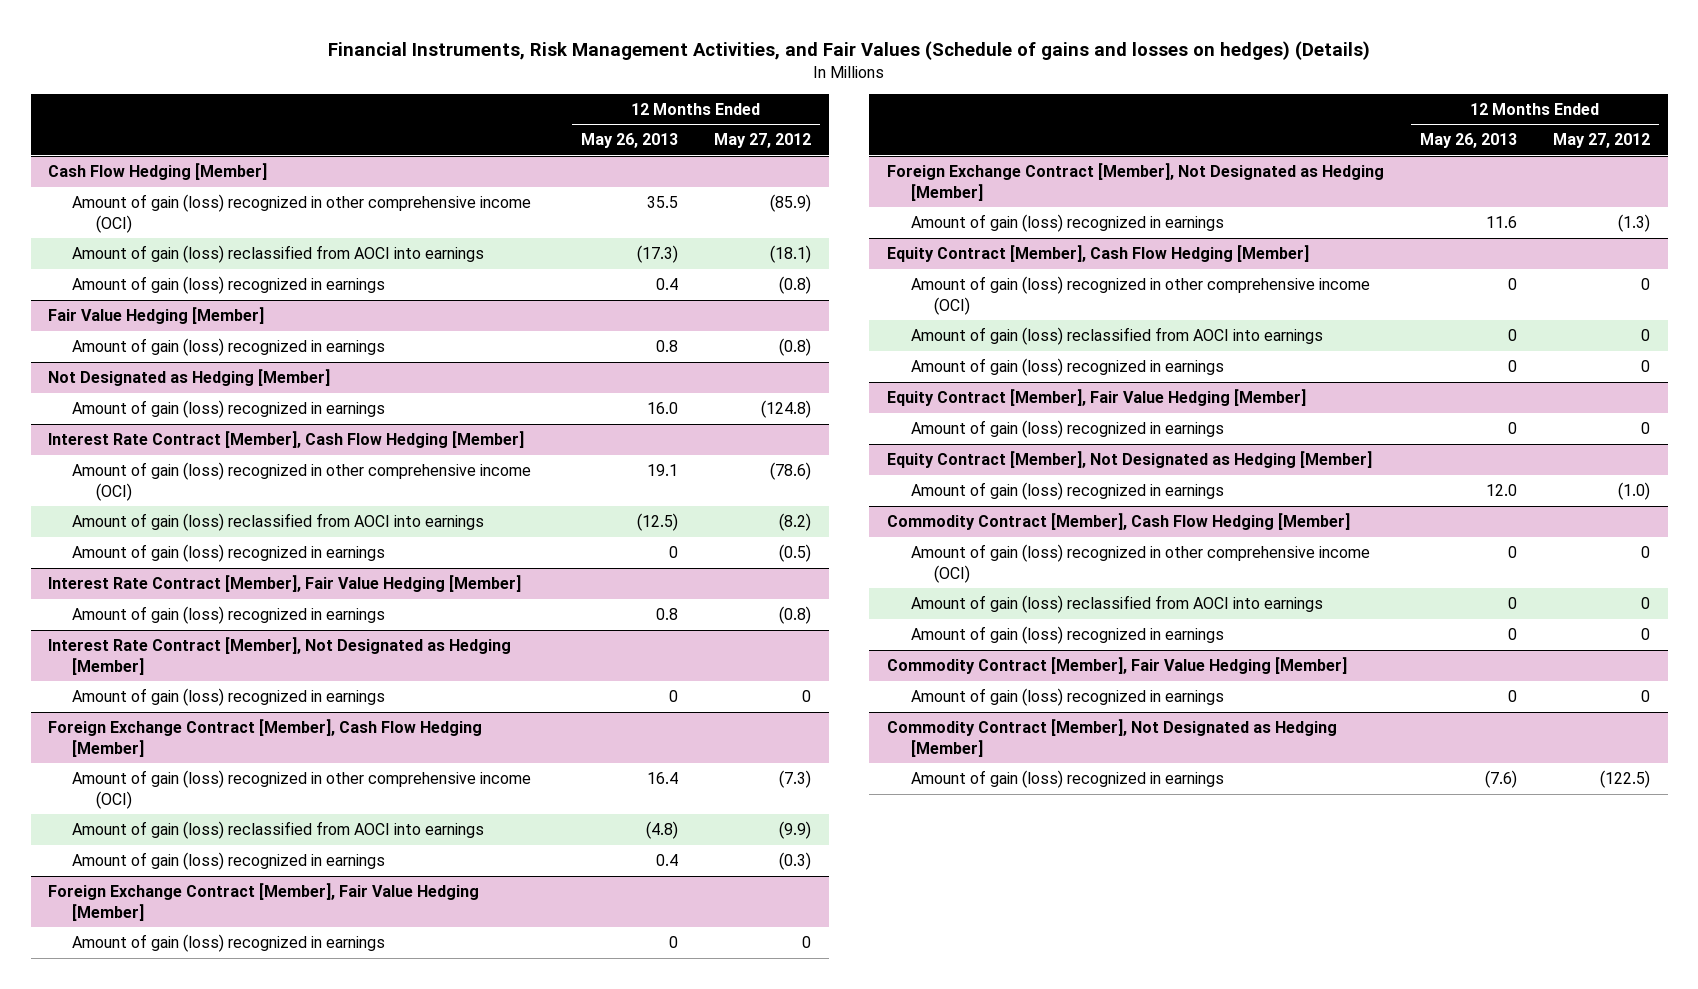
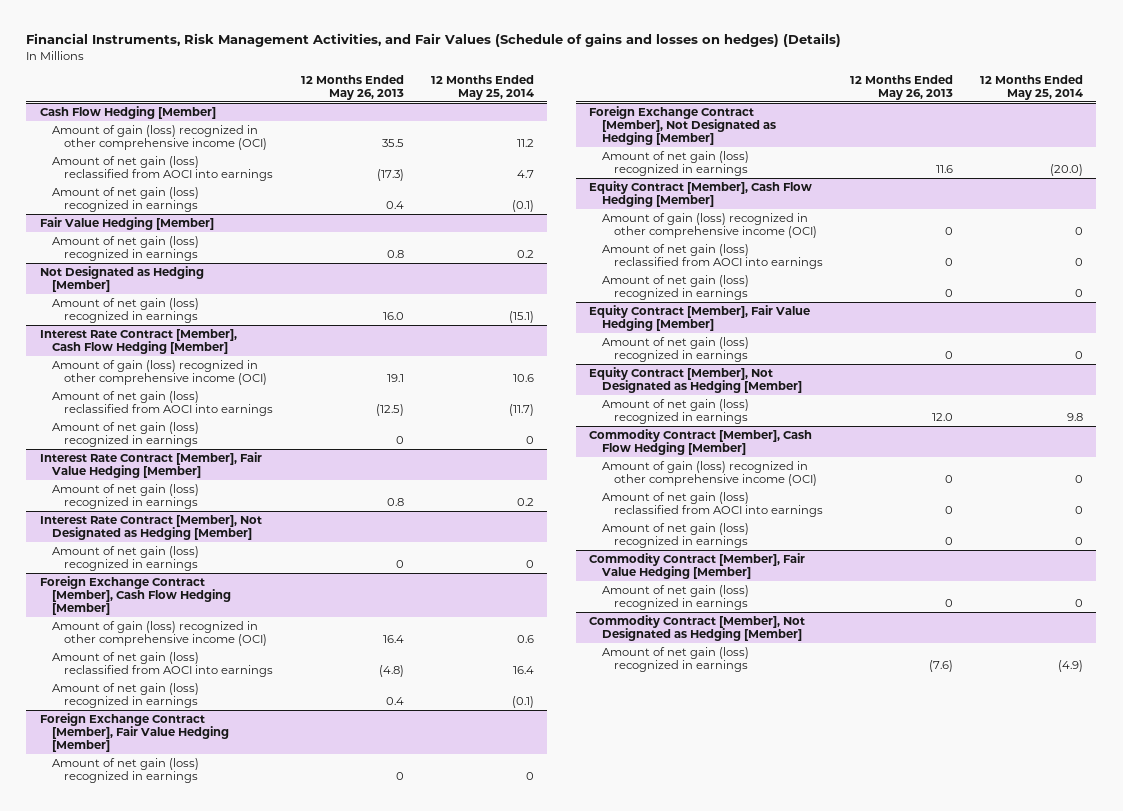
- | 12 Months Ended May 26, 2013 | 12 Months Ended May 27, 2012
+ | 12 Months Ended May 26, 2013 | 12 Months Ended May 25, 2014
@ Cash Flow Hedging [Member]
- Amount of gain (loss) reclassified from AOCI into earnings | (17.3) | (18.1)
- Amount of gain (loss) recognized in earnings | 0.4 | (0.8)
+ Amount of net gain (loss) reclassified from AOCI into earnings | (17.3) | 4.7
+ Amount of net gain (loss) recognized in earnings | 0.4 | (0.1)
@ Fair Value Hedging [Member]
- Amount of gain (loss) recognized in earnings | 0.8 | (0.8)
+ Amount of net gain (loss) recognized in earnings | 0.8 | 0.2
@ Not Designated as Hedging [Member]
- Amount of gain (loss) recognized in earnings | 16.0 | (124.8)
+ Amount of net gain (loss) recognized in earnings | 16.0 | (15.1)
@ Interest Rate Contract [Member], Cash Flow Hedging [Member]
- Amount of gain (loss) reclassified from AOCI into earnings | (12.5) | (8.2)
- Amount of gain (loss) recognized in earnings | 0 | (0.5)
+ Amount of net gain (loss) reclassified from AOCI into earnings | (12.5) | (11.7)
+ Amount of net gain (loss) recognized in earnings | 0 | 0
@ Interest Rate Contract [Member], Fair Value Hedging [Member]
- Amount of gain (loss) recognized in earnings | 0.8 | (0.8)
+ Amount of net gain (loss) recognized in earnings | 0.8 | 0.2
@ Interest Rate Contract [Member], Not Designated as Hedging [Member]
- Amount of gain (loss) recognized in earnings | 0 | 0
+ Amount of net gain (loss) recognized in earnings | 0 | 0
@ Foreign Exchange Contract [Member], Cash Flow Hedging [Member]
- Amount of gain (loss) reclassified from AOCI into earnings | (4.8) | (9.9)
- Amount of gain (loss) recognized in earnings | 0.4 | (0.3)
+ Amount of net gain (loss) reclassified from AOCI into earnings | (4.8) | 16.4
+ Amount of net gain (loss) recognized in earnings | 0.4 | (0.1)
@ Foreign Exchange Contract [Member], Fair Value Hedging [Member]
- Amount of gain (loss) recognized in earnings | 0 | 0
+ Amount of net gain (loss) recognized in earnings | 0 | 0
@ Foreign Exchange Contract [Member], Not Designated as Hedging [Member]
- Amount of gain (loss) recognized in earnings | 11.6 | (1.3)
+ Amount of net gain (loss) recognized in earnings | 11.6 | (20.0)
@ Equity Contract [Member], Cash Flow Hedging [Member]
- Amount of gain (loss) reclassified from AOCI into earnings | 0 | 0
- Amount of gain (loss) recognized in earnings | 0 | 0
+ Amount of net gain (loss) reclassified from AOCI into earnings | 0 | 0
+ Amount of net gain (loss) recognized in earnings | 0 | 0
@ Equity Contract [Member], Fair Value Hedging [Member]
- Amount of gain (loss) recognized in earnings | 0 | 0
+ Amount of net gain (loss) recognized in earnings | 0 | 0
@ Equity Contract [Member], Not Designated as Hedging [Member]
- Amount of gain (loss) recognized in earnings | 12.0 | (1.0)
+ Amount of net gain (loss) recognized in earnings | 12.0 | 9.8
@ Commodity Contract [Member], Cash Flow Hedging [Member]
- Amount of gain (loss) reclassified from AOCI into earnings | 0 | 0
- Amount of gain (loss) recognized in earnings | 0 | 0
+ Amount of net gain (loss) reclassified from AOCI into earnings | 0 | 0
+ Amount of net gain (loss) recognized in earnings | 0 | 0
@ Commodity Contract [Member], Fair Value Hedging [Member]
- Amount of gain (loss) recognized in earnings | 0 | 0
+ Amount of net gain (loss) recognized in earnings | 0 | 0
@ Commodity Contract [Member], Not Designated as Hedging [Member]
- Amount of gain (loss) recognized in earnings | (7.6) | (122.5)
+ Amount of net gain (loss) recognized in earnings | (7.6) | (4.9)

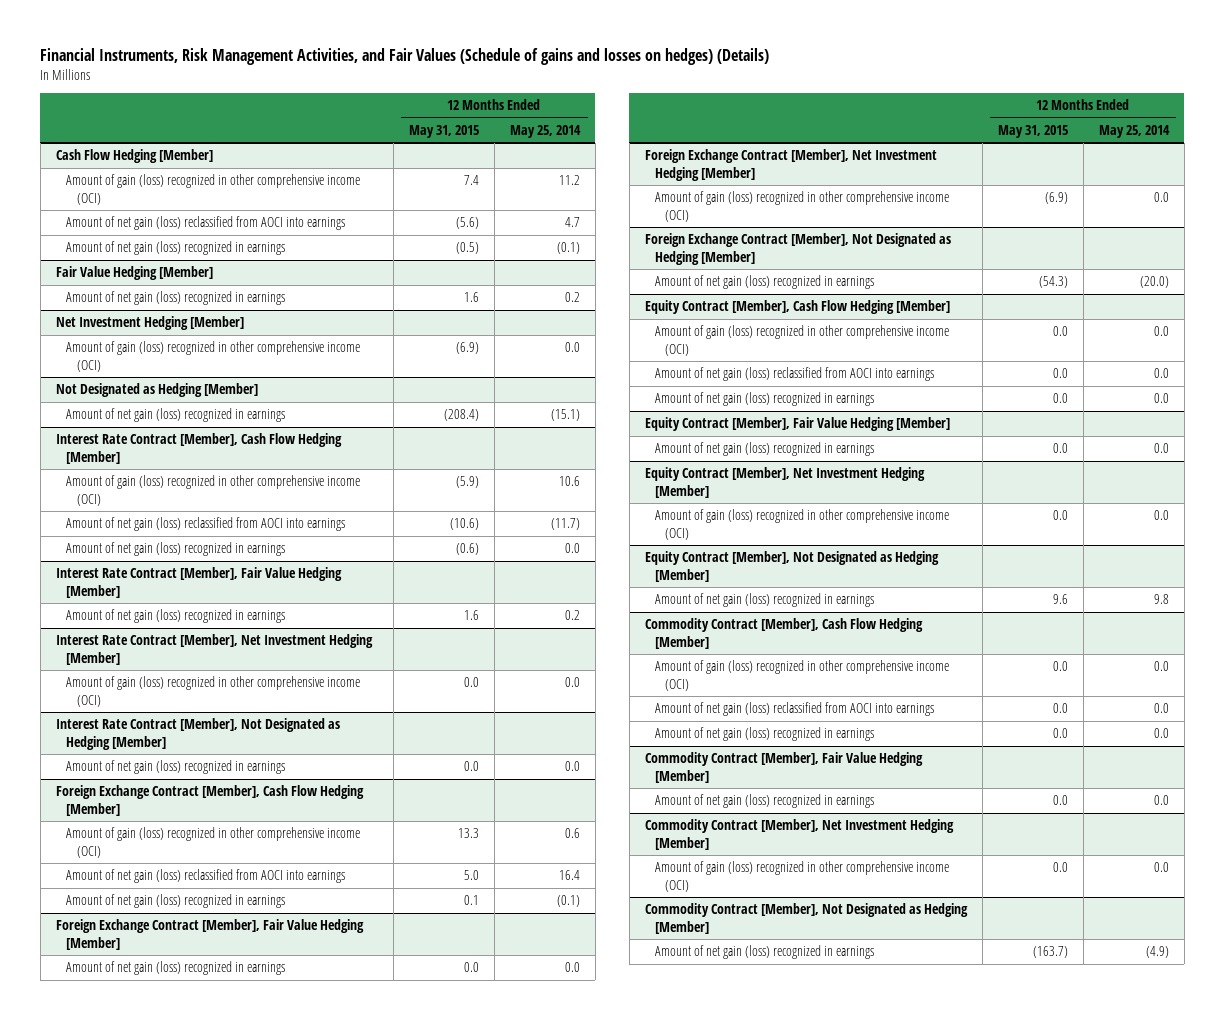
- | 12 Months Ended May 26, 2013 | 12 Months Ended May 25, 2014
+ | 12 Months Ended May 31, 2015 | 12 Months Ended May 25, 2014
+ Net Investment Hedging [Member]
+ Amount of gain (loss) recognized in other comprehensive income (OCI) | (6.9) | 0.0
@ Interest Rate Contract [Member], Cash Flow Hedging [Member]
- Amount of net gain (loss) recognized in earnings | 0 | 0
+ Amount of net gain (loss) recognized in earnings | (0.6) | 0.0
+ Interest Rate Contract [Member], Net Investment Hedging [Member]
+ Amount of gain (loss) recognized in other comprehensive income (OCI) | 0.0 | 0.0
@ Interest Rate Contract [Member], Not Designated as Hedging [Member]
- Amount of net gain (loss) recognized in earnings | 0 | 0
+ Amount of net gain (loss) recognized in earnings | 0.0 | 0.0
@ Foreign Exchange Contract [Member], Fair Value Hedging [Member]
- Amount of net gain (loss) recognized in earnings | 0 | 0
+ Amount of net gain (loss) recognized in earnings | 0.0 | 0.0
+ Foreign Exchange Contract [Member], Net Investment Hedging [Member]
+ Amount of gain (loss) recognized in other comprehensive income (OCI) | (6.9) | 0.0
@ Equity Contract [Member], Cash Flow Hedging [Member]
- Amount of gain (loss) recognized in other comprehensive income (OCI) | 0 | 0
- Amount of net gain (loss) reclassified from AOCI into earnings | 0 | 0
- Amount of net gain (loss) recognized in earnings | 0 | 0
+ Amount of gain (loss) recognized in other comprehensive income (OCI) | 0.0 | 0.0
+ Amount of net gain (loss) reclassified from AOCI into earnings | 0.0 | 0.0
+ Amount of net gain (loss) recognized in earnings | 0.0 | 0.0
@ Equity Contract [Member], Fair Value Hedging [Member]
- Amount of net gain (loss) recognized in earnings | 0 | 0
+ Amount of net gain (loss) recognized in earnings | 0.0 | 0.0
+ Equity Contract [Member], Net Investment Hedging [Member]
+ Amount of gain (loss) recognized in other comprehensive income (OCI) | 0.0 | 0.0
@ Commodity Contract [Member], Cash Flow Hedging [Member]
- Amount of gain (loss) recognized in other comprehensive income (OCI) | 0 | 0
- Amount of net gain (loss) reclassified from AOCI into earnings | 0 | 0
- Amount of net gain (loss) recognized in earnings | 0 | 0
+ Amount of gain (loss) recognized in other comprehensive income (OCI) | 0.0 | 0.0
+ Amount of net gain (loss) reclassified from AOCI into earnings | 0.0 | 0.0
+ Amount of net gain (loss) recognized in earnings | 0.0 | 0.0
@ Commodity Contract [Member], Fair Value Hedging [Member]
- Amount of net gain (loss) recognized in earnings | 0 | 0
+ Amount of net gain (loss) recognized in earnings | 0.0 | 0.0
+ Commodity Contract [Member], Net Investment Hedging [Member]
+ Amount of gain (loss) recognized in other comprehensive income (OCI) | 0.0 | 0.0

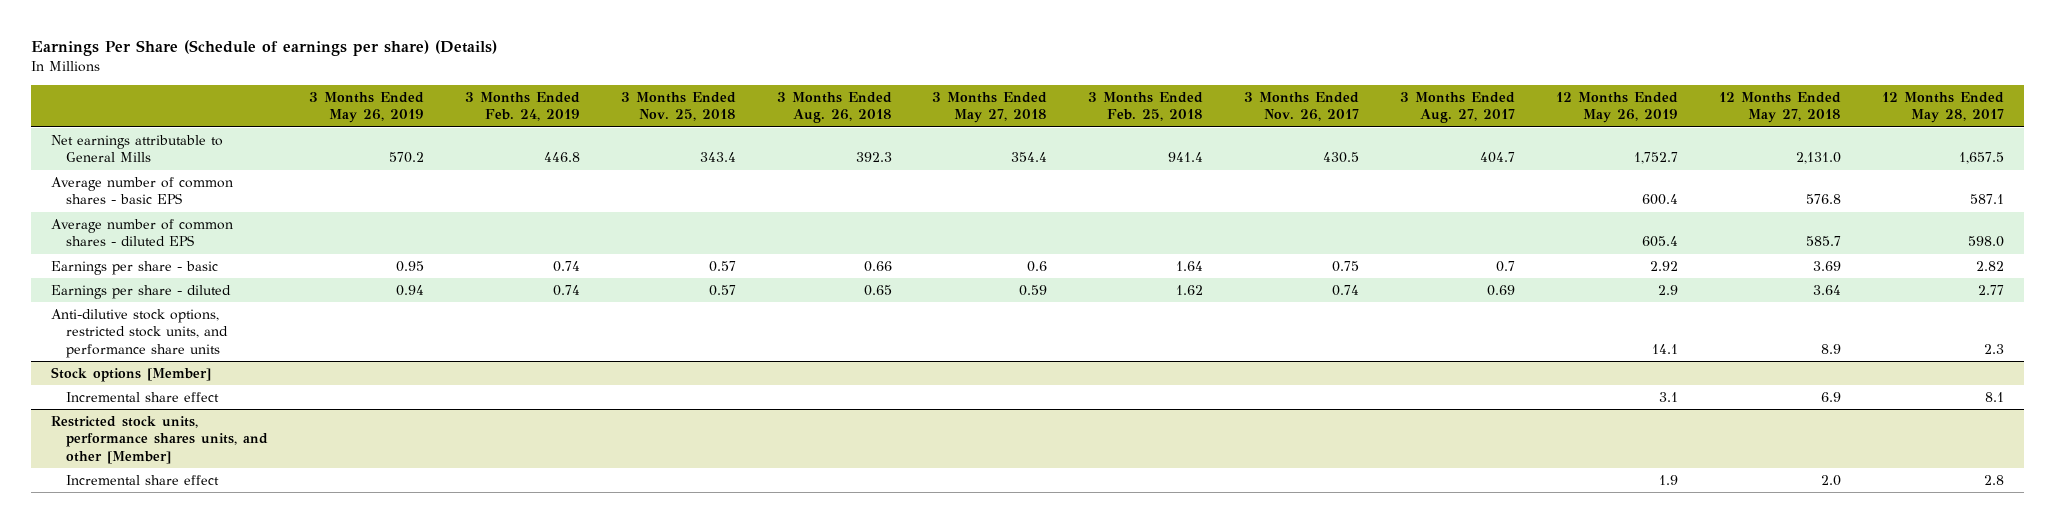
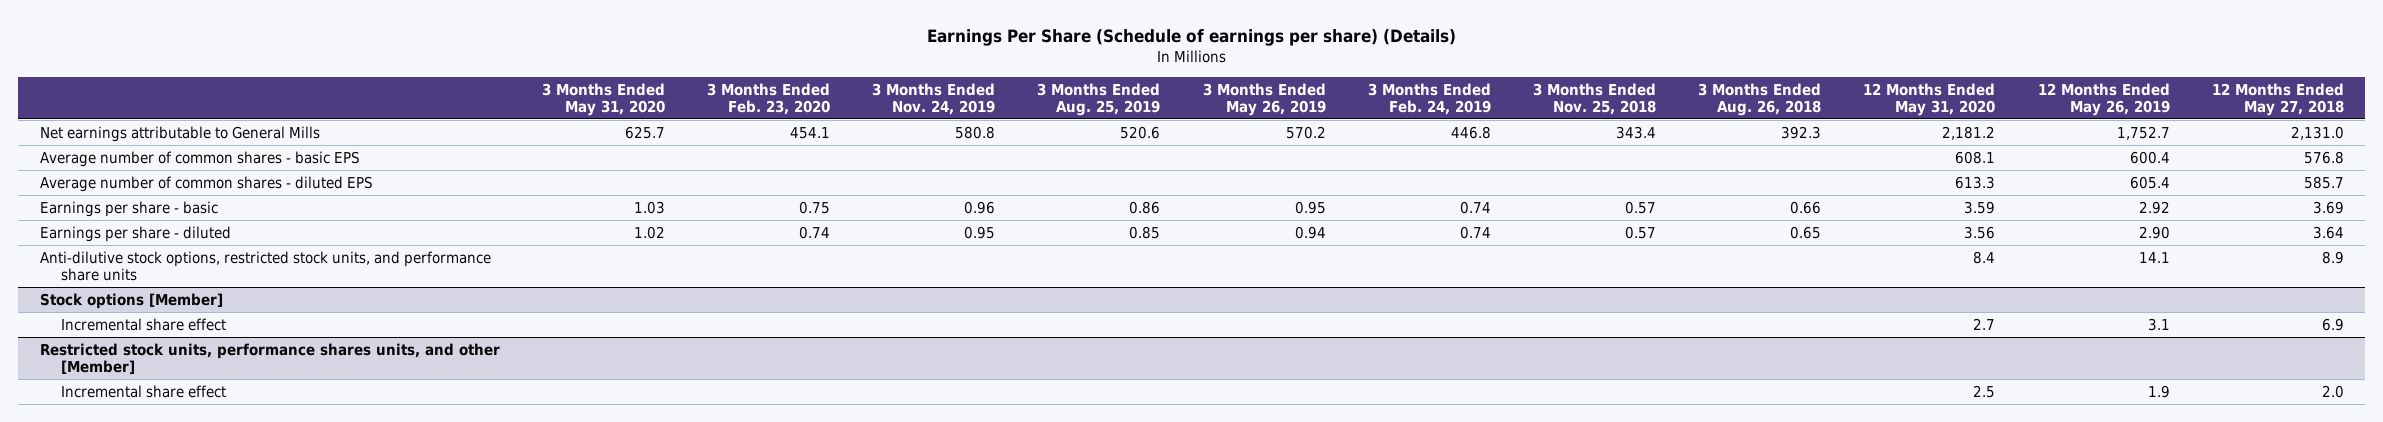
- | 3 Months Ended May 26, 2019 | 3 Months Ended Feb. 24, 2019 | 3 Months Ended Nov. 25, 2018 | 3 Months Ended Aug. 26, 2018 | 3 Months Ended May 27, 2018 | 3 Months Ended Feb. 25, 2018 | 3 Months Ended Nov. 26, 2017 | 3 Months Ended Aug. 27, 2017 | 12 Months Ended May 26, 2019 | 12 Months Ended May 27, 2018 | 12 Months Ended May 28, 2017
+ | 3 Months Ended May 31, 2020 | 3 Months Ended Feb. 23, 2020 | 3 Months Ended Nov. 24, 2019 | 3 Months Ended Aug. 25, 2019 | 3 Months Ended May 26, 2019 | 3 Months Ended Feb. 24, 2019 | 3 Months Ended Nov. 25, 2018 | 3 Months Ended Aug. 26, 2018 | 12 Months Ended May 31, 2020 | 12 Months Ended May 26, 2019 | 12 Months Ended May 27, 2018
- Earnings per share - diluted | 0.94 | 0.74 | 0.57 | 0.65 | 0.59 | 1.62 | 0.74 | 0.69 | 2.9 | 3.64 | 2.77
+ Earnings per share - diluted | 1.02 | 0.74 | 0.95 | 0.85 | 0.94 | 0.74 | 0.57 | 0.65 | 3.56 | 2.90 | 3.64

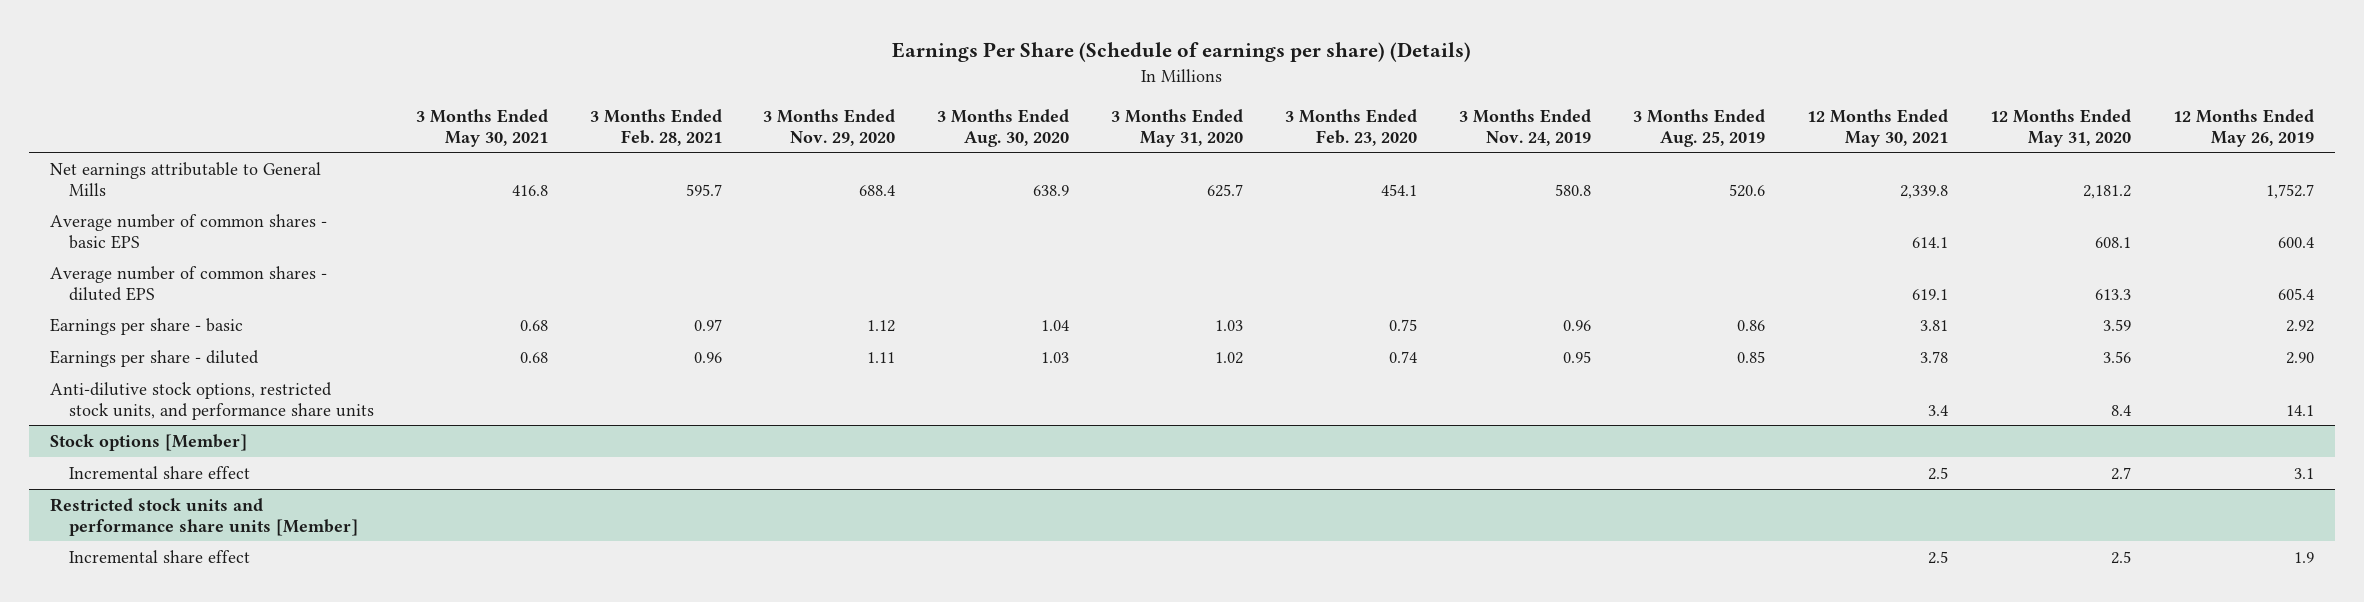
- | 3 Months Ended May 31, 2020 | 3 Months Ended Feb. 23, 2020 | 3 Months Ended Nov. 24, 2019 | 3 Months Ended Aug. 25, 2019 | 3 Months Ended May 26, 2019 | 3 Months Ended Feb. 24, 2019 | 3 Months Ended Nov. 25, 2018 | 3 Months Ended Aug. 26, 2018 | 12 Months Ended May 31, 2020 | 12 Months Ended May 26, 2019 | 12 Months Ended May 27, 2018
+ | 3 Months Ended May 30, 2021 | 3 Months Ended Feb. 28, 2021 | 3 Months Ended Nov. 29, 2020 | 3 Months Ended Aug. 30, 2020 | 3 Months Ended May 31, 2020 | 3 Months Ended Feb. 23, 2020 | 3 Months Ended Nov. 24, 2019 | 3 Months Ended Aug. 25, 2019 | 12 Months Ended May 30, 2021 | 12 Months Ended May 31, 2020 | 12 Months Ended May 26, 2019
- Restricted stock units, performance shares units, and other [Member]
+ Restricted stock units and performance share units [Member]

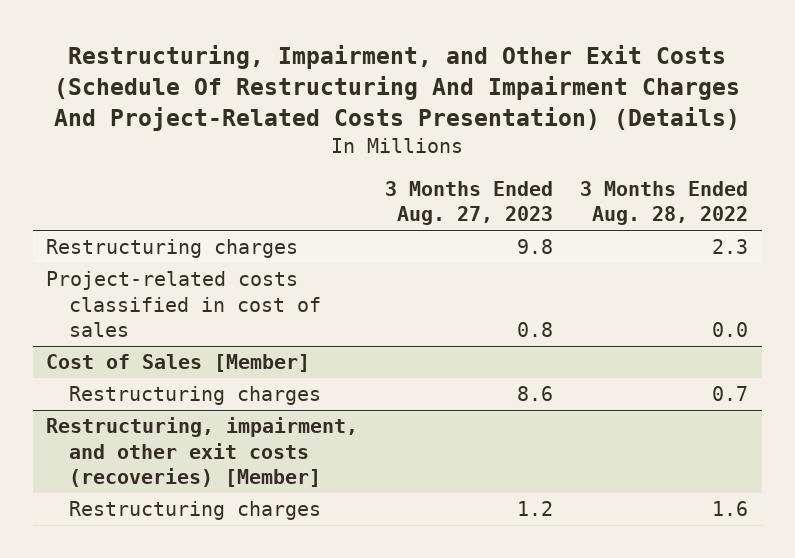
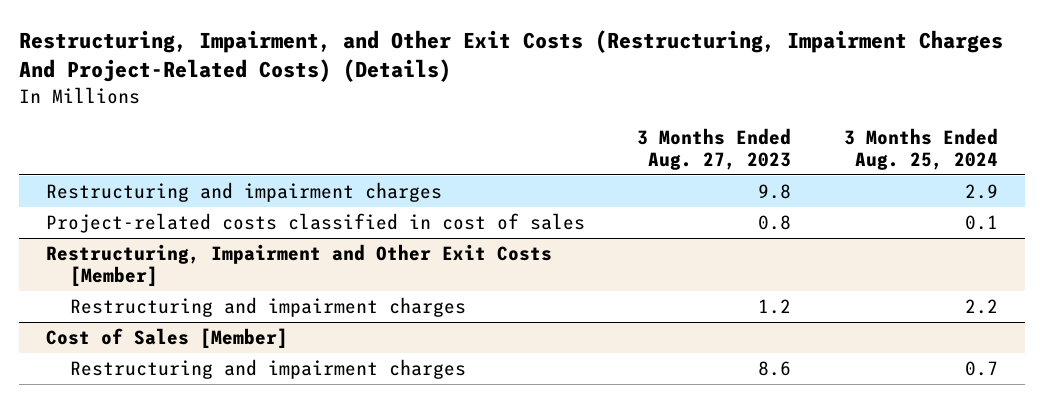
- Restructuring, Impairment, and Other Exit Costs (Schedule Of Restructuring And Impairment Charges And Project-Related Costs Presentation) (Details)
+ Restructuring, Impairment, and Other Exit Costs (Restructuring, Impairment Charges And Project-Related Costs) (Details)
- | 3 Months Ended Aug. 27, 2023 | 3 Months Ended Aug. 28, 2022
+ | 3 Months Ended Aug. 27, 2023 | 3 Months Ended Aug. 25, 2024
- Restructuring charges | 9.8 | 2.3
+ Restructuring and impairment charges | 9.8 | 2.9
+ Restructuring, Impairment and Other Exit Costs [Member]
+ Restructuring and impairment charges | 1.2 | 2.2
@ Cost of Sales [Member]
- Restructuring charges | 8.6 | 0.7
- Restructuring, impairment, and other exit costs (recoveries) [Member]
- Restructuring charges | 1.2 | 1.6
@ Cost of Sales [Member]
+ Restructuring and impairment charges | 8.6 | 0.7

